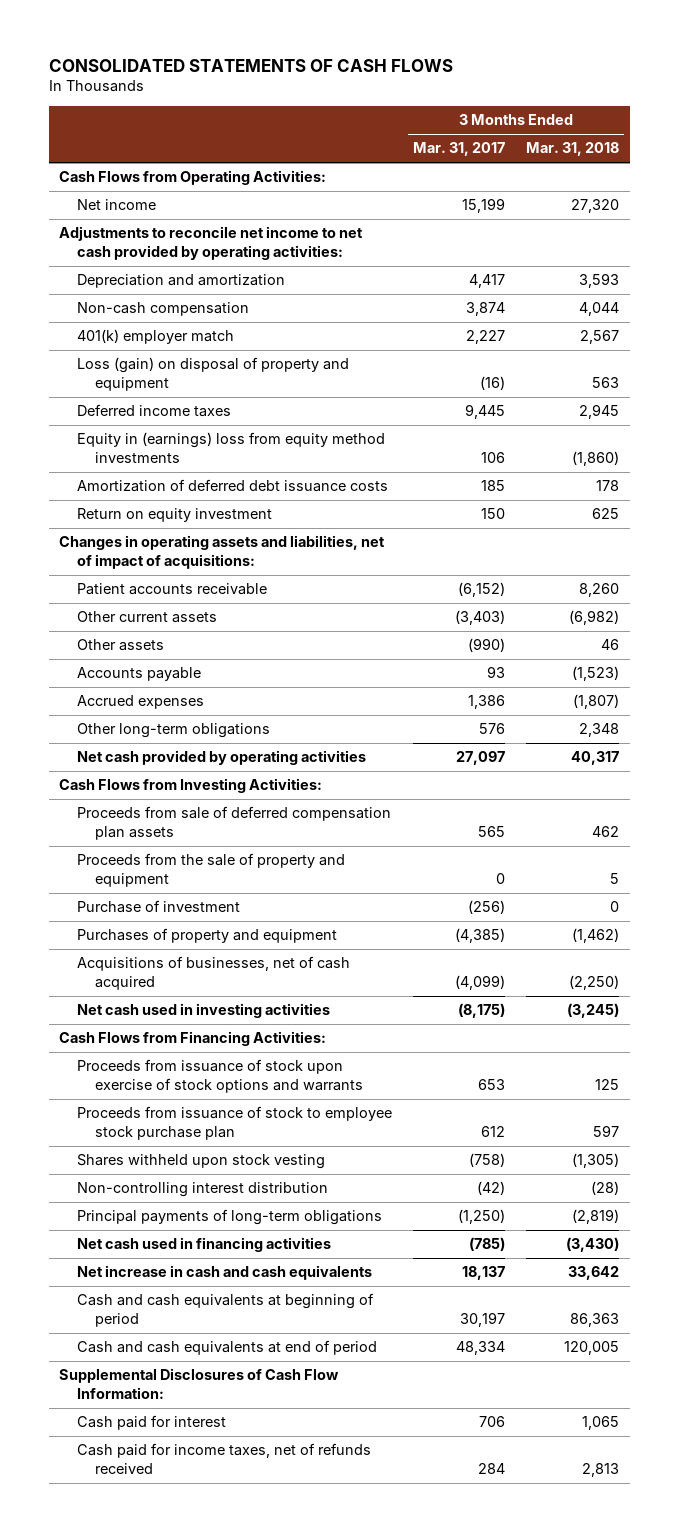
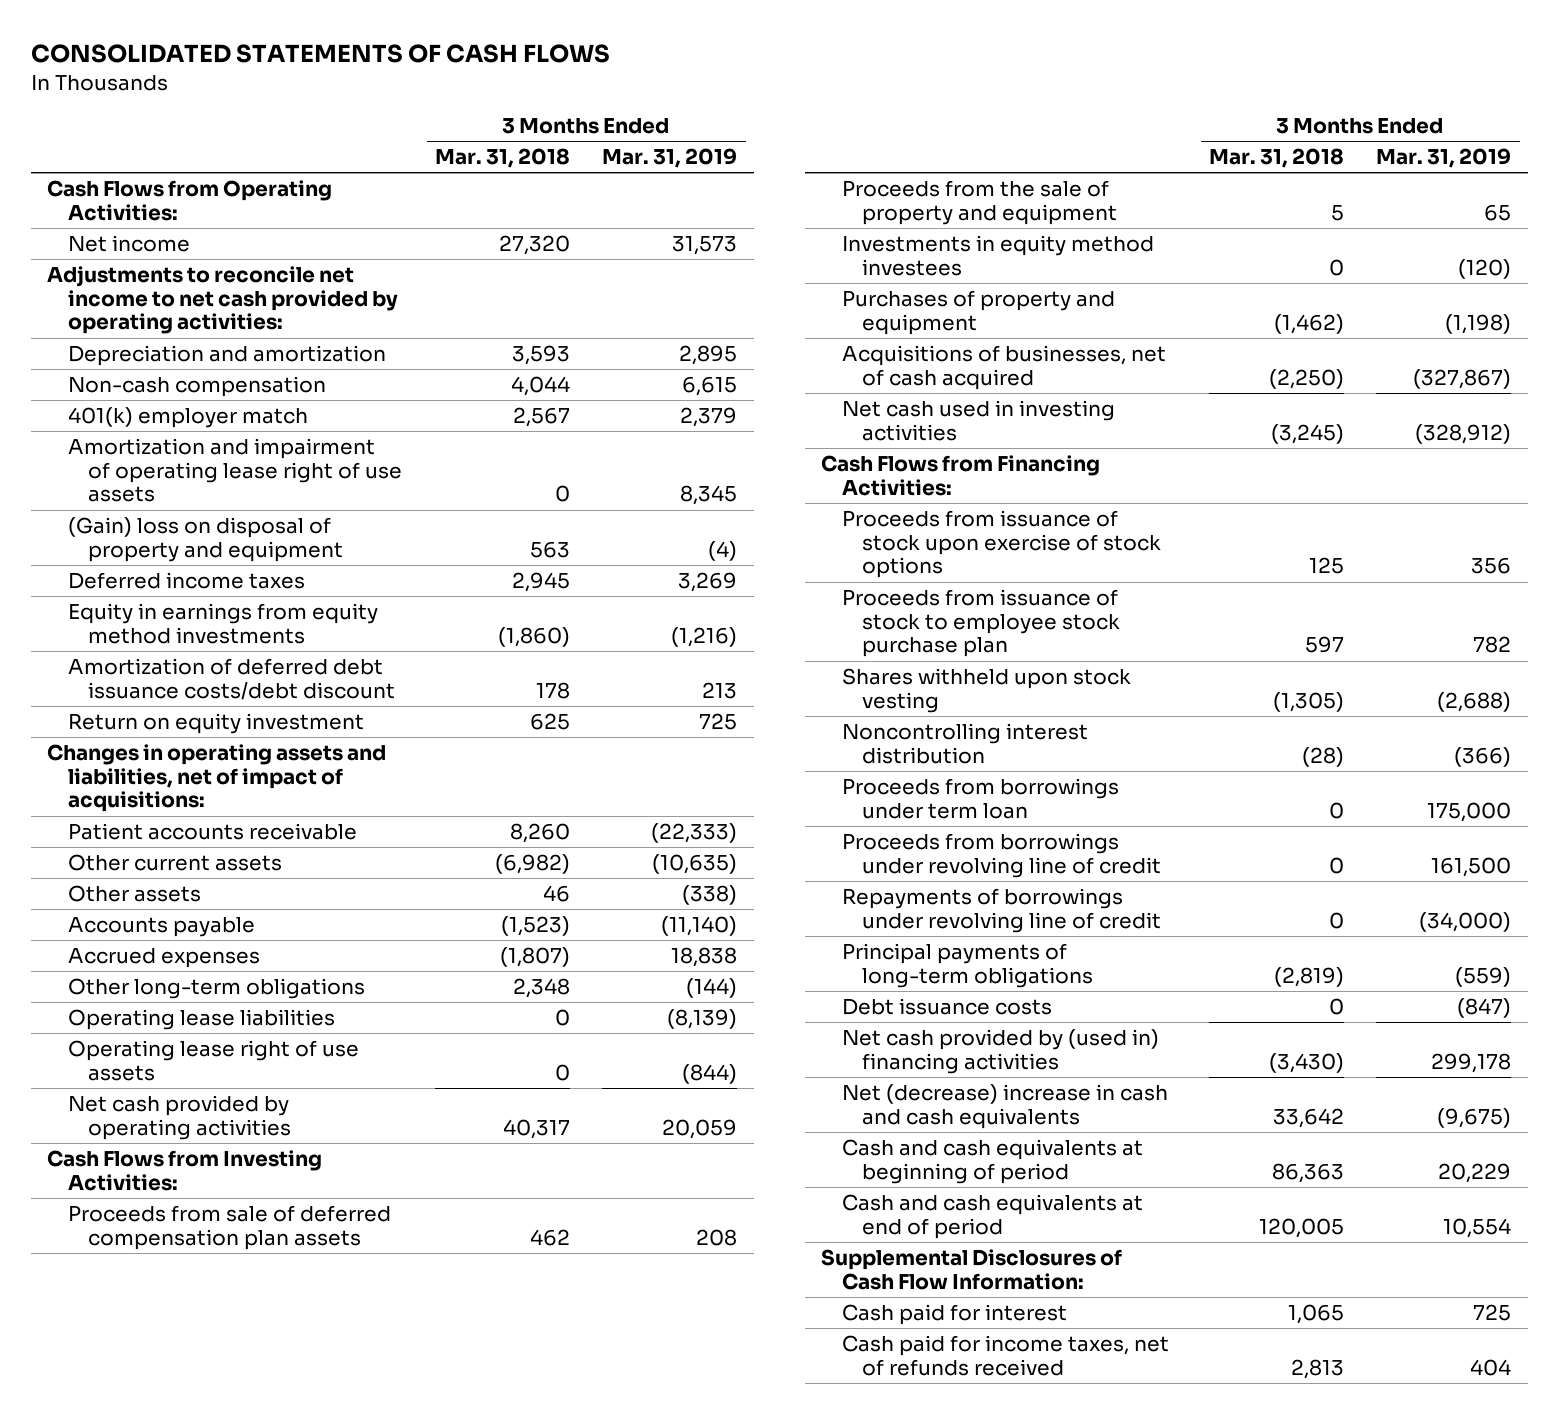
- | 3 Months Ended Mar. 31, 2017 | 3 Months Ended Mar. 31, 2018
+ | 3 Months Ended Mar. 31, 2018 | 3 Months Ended Mar. 31, 2019
- Loss (gain) on disposal of property and equipment | (16) | 563
+ Amortization and impairment of operating lease right of use assets | 0 | 8,345
+ (Gain) loss on disposal of property and equipment | 563 | (4)
- Equity in (earnings) loss from equity method investments | 106 | (1,860)
- Amortization of deferred debt issuance costs | 185 | 178
+ Equity in earnings from equity method investments | (1,860) | (1,216)
+ Amortization of deferred debt issuance costs/debt discount | 178 | 213
+ Operating lease liabilities | 0 | (8,139)
+ Operating lease right of use assets | 0 | (844)
- Purchase of investment | (256) | 0
+ Investments in equity method investees | 0 | (120)
- Proceeds from issuance of stock upon exercise of stock options and warrants | 653 | 125
+ Proceeds from issuance of stock upon exercise of stock options | 125 | 356
- Non-controlling interest distribution | (42) | (28)
+ Noncontrolling interest distribution | (28) | (366)
+ Proceeds from borrowings under term loan | 0 | 175,000
+ Proceeds from borrowings under revolving line of credit | 0 | 161,500
+ Repayments of borrowings under revolving line of credit | 0 | (34,000)
- Net cash used in financing activities | (785) | (3,430)
- Net increase in cash and cash equivalents | 18,137 | 33,642
+ Debt issuance costs | 0 | (847)
+ Net cash provided by (used in) financing activities | (3,430) | 299,178
+ Net (decrease) increase in cash and cash equivalents | 33,642 | (9,675)

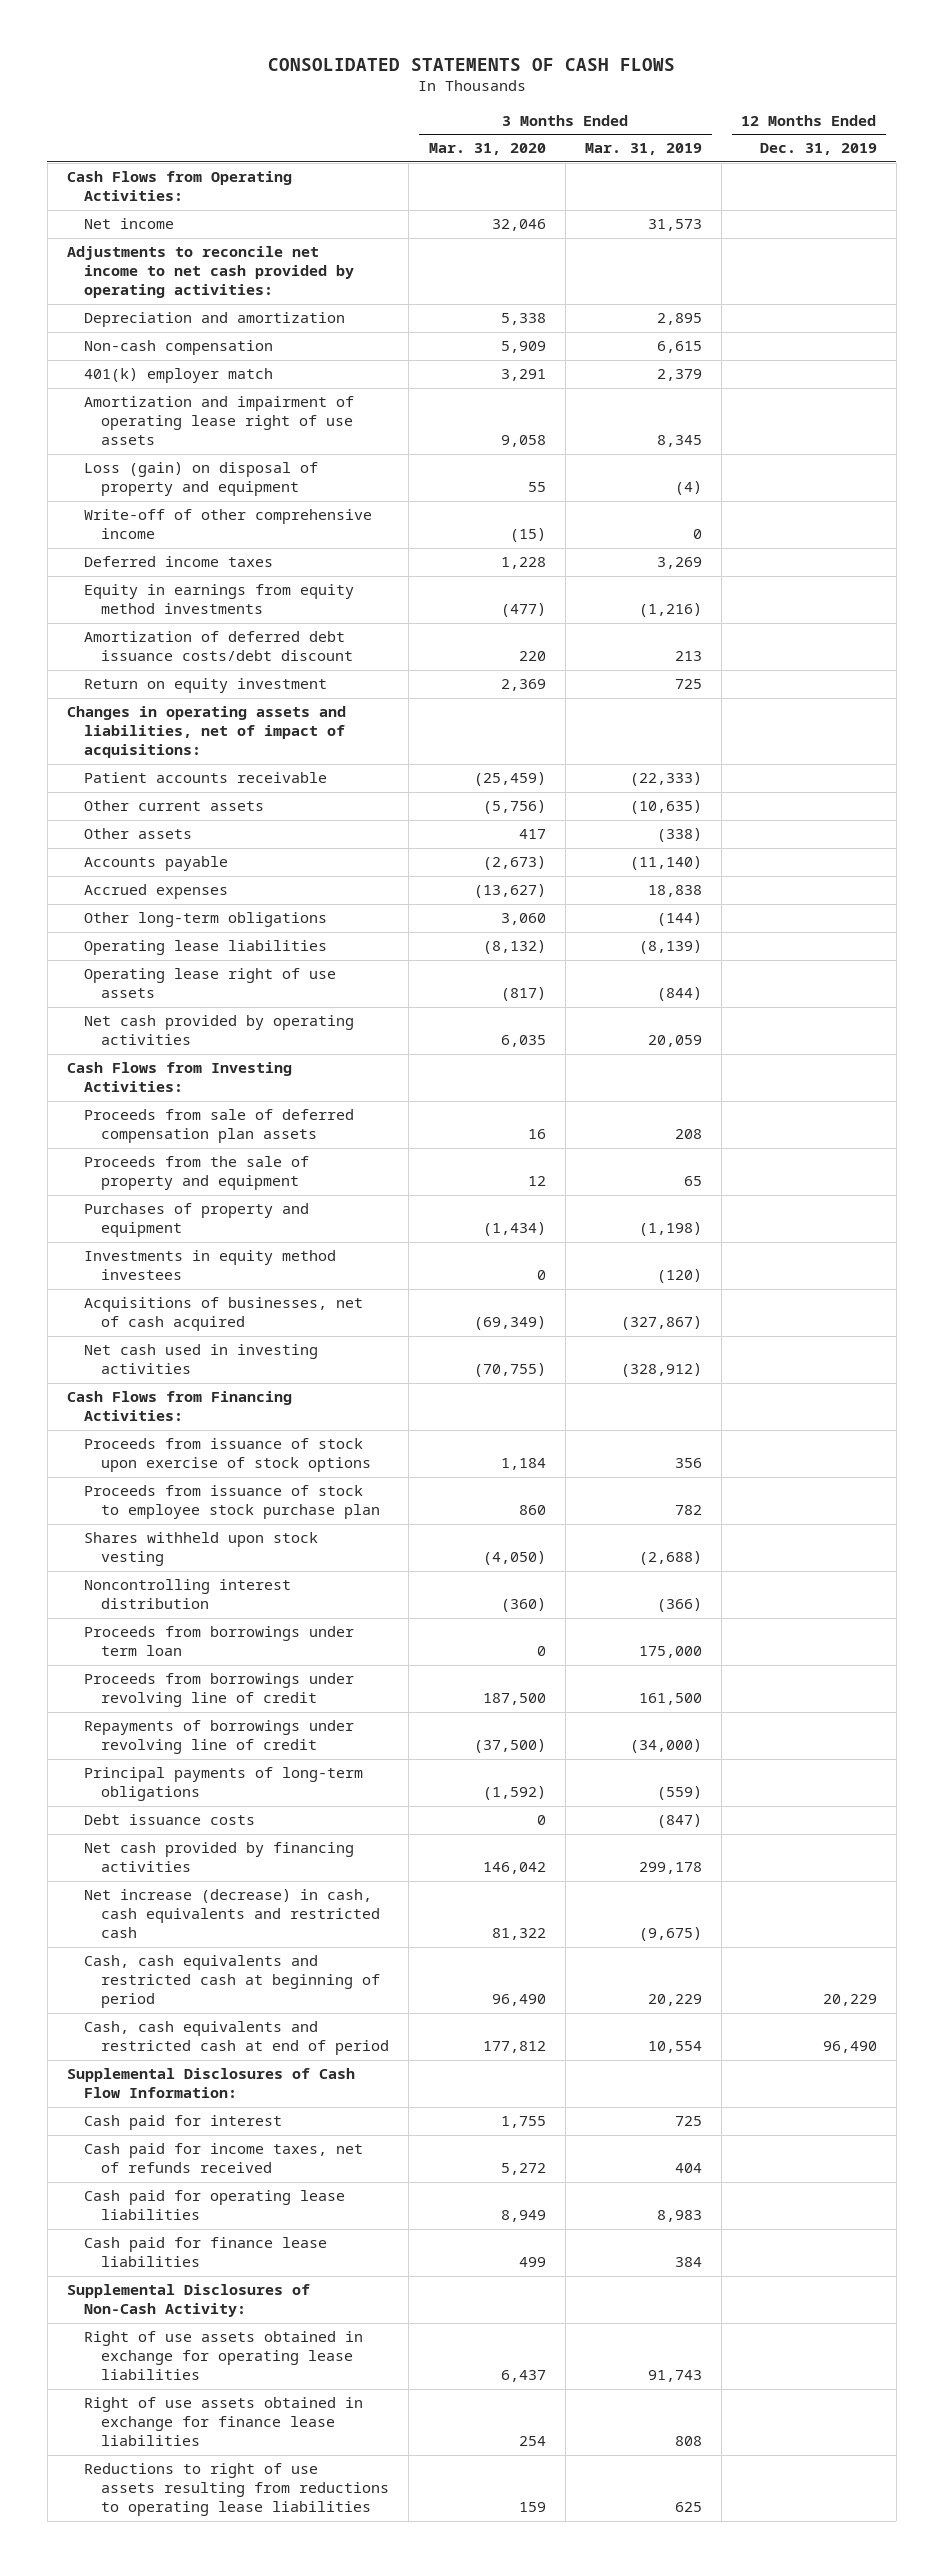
- | 3 Months Ended Mar. 31, 2018 | 3 Months Ended Mar. 31, 2019
+ | 3 Months Ended Mar. 31, 2020 | 3 Months Ended Mar. 31, 2019 | 12 Months Ended Dec. 31, 2019
- (Gain) loss on disposal of property and equipment | 563 | (4)
+ Loss (gain) on disposal of property and equipment | 55 | (4) |
+ Write-off of other comprehensive income | (15) | 0 |
moved down: Investments in equity method investees | 0 | (120) |
- Net cash provided by (used in) financing activities | (3,430) | 299,178
- Net (decrease) increase in cash and cash equivalents | 33,642 | (9,675)
- Cash and cash equivalents at beginning of period | 86,363 | 20,229
- Cash and cash equivalents at end of period | 120,005 | 10,554
+ Net cash provided by financing activities | 146,042 | 299,178 |
+ Net increase (decrease) in cash, cash equivalents and restricted cash | 81,322 | (9,675) |
+ Cash, cash equivalents and restricted cash at beginning of period | 96,490 | 20,229 | 20,229
+ Cash, cash equivalents and restricted cash at end of period | 177,812 | 10,554 | 96,490
+ Cash paid for operating lease liabilities | 8,949 | 8,983 |
+ Cash paid for finance lease liabilities | 499 | 384 |
+ Supplemental Disclosures of Non-Cash Activity:
+ Right of use assets obtained in exchange for operating lease liabilities | 6,437 | 91,743 |
+ Right of use assets obtained in exchange for finance lease liabilities | 254 | 808 |
+ Reductions to right of use assets resulting from reductions to operating lease liabilities | 159 | 625 |

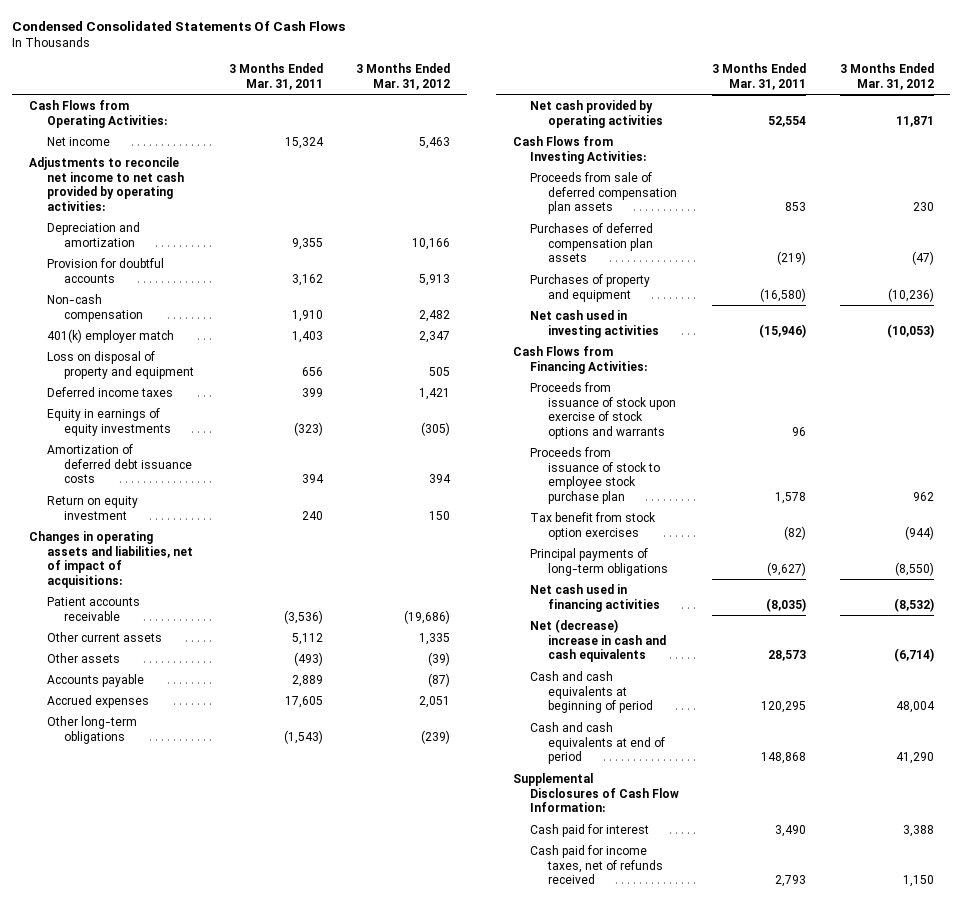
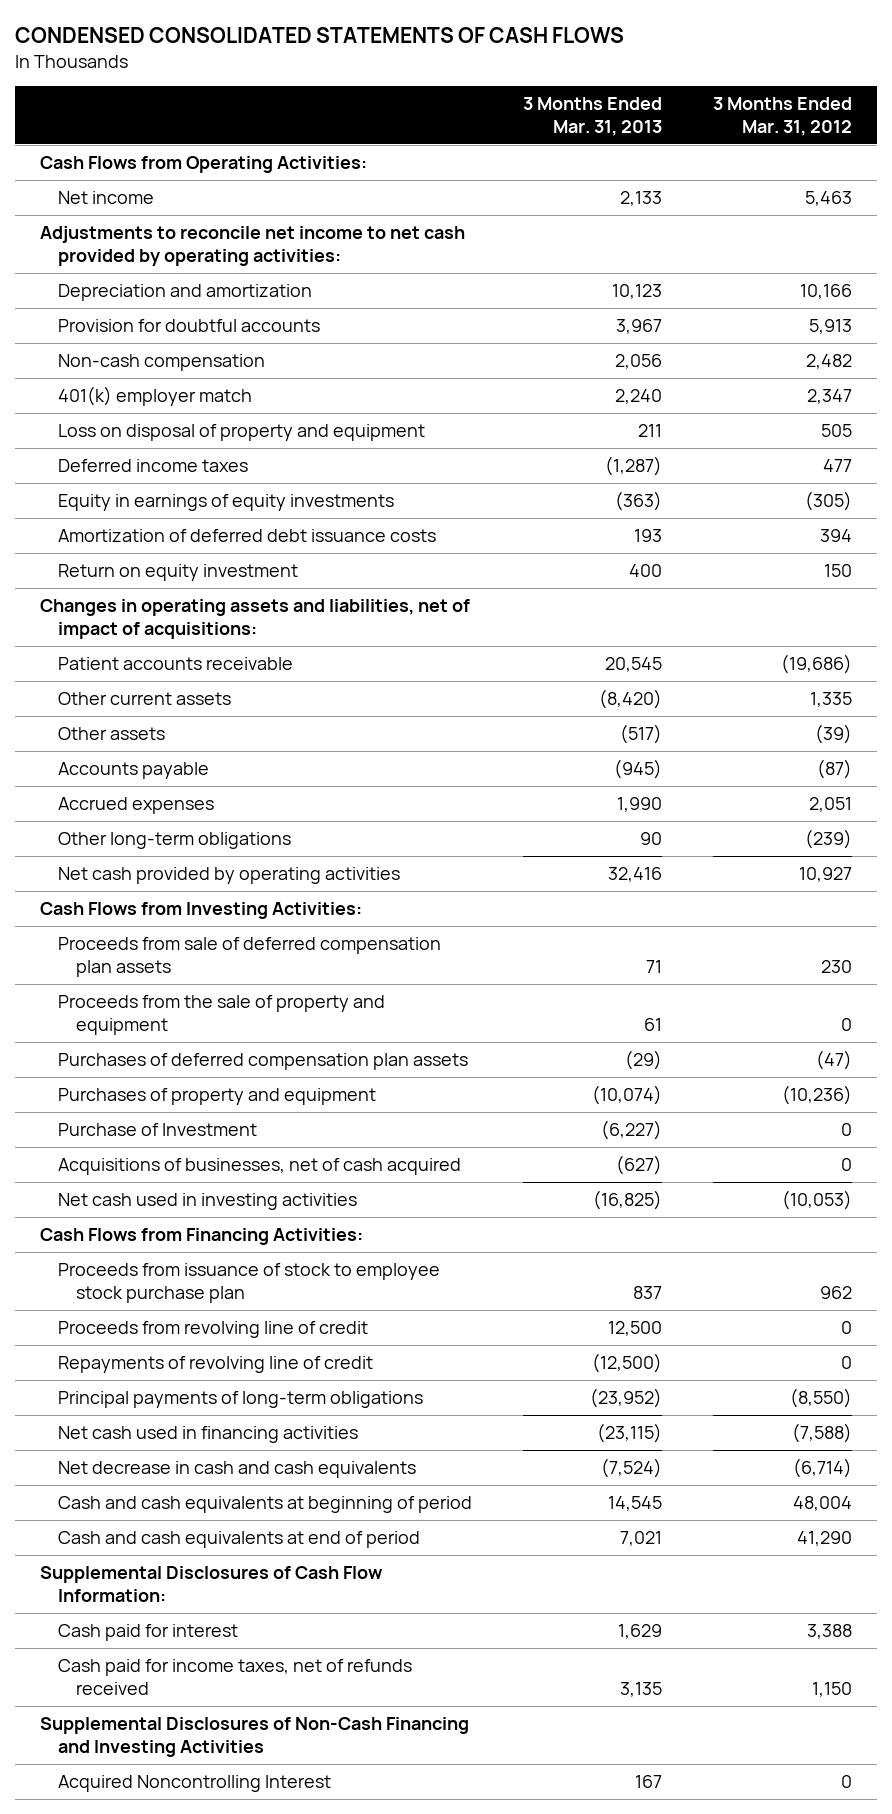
- Condensed Consolidated Statements Of Cash Flows
+ CONDENSED CONSOLIDATED STATEMENTS OF CASH FLOWS
- | 3 Months Ended Mar. 31, 2011 | 3 Months Ended Mar. 31, 2012
+ | 3 Months Ended Mar. 31, 2013 | 3 Months Ended Mar. 31, 2012
- Deferred income taxes | 399 | 1,421
+ Deferred income taxes | (1,287) | 477
- Net cash provided by operating activities | 52,554 | 11,871
+ Net cash provided by operating activities | 32,416 | 10,927
+ Proceeds from the sale of property and equipment | 61 | 0
+ Purchase of Investment | (6,227) | 0
+ Acquisitions of businesses, net of cash acquired | (627) | 0
- Proceeds from issuance of stock upon exercise of stock options and warrants | 96 |
- Tax benefit from stock option exercises | (82) | (944)
+ Proceeds from revolving line of credit | 12,500 | 0
+ Repayments of revolving line of credit | (12,500) | 0
- Net cash used in financing activities | (8,035) | (8,532)
- Net (decrease) increase in cash and cash equivalents | 28,573 | (6,714)
+ Net cash used in financing activities | (23,115) | (7,588)
+ Net decrease in cash and cash equivalents | (7,524) | (6,714)
+ Supplemental Disclosures of Non-Cash Financing and Investing Activities
+ Acquired Noncontrolling Interest | 167 | 0

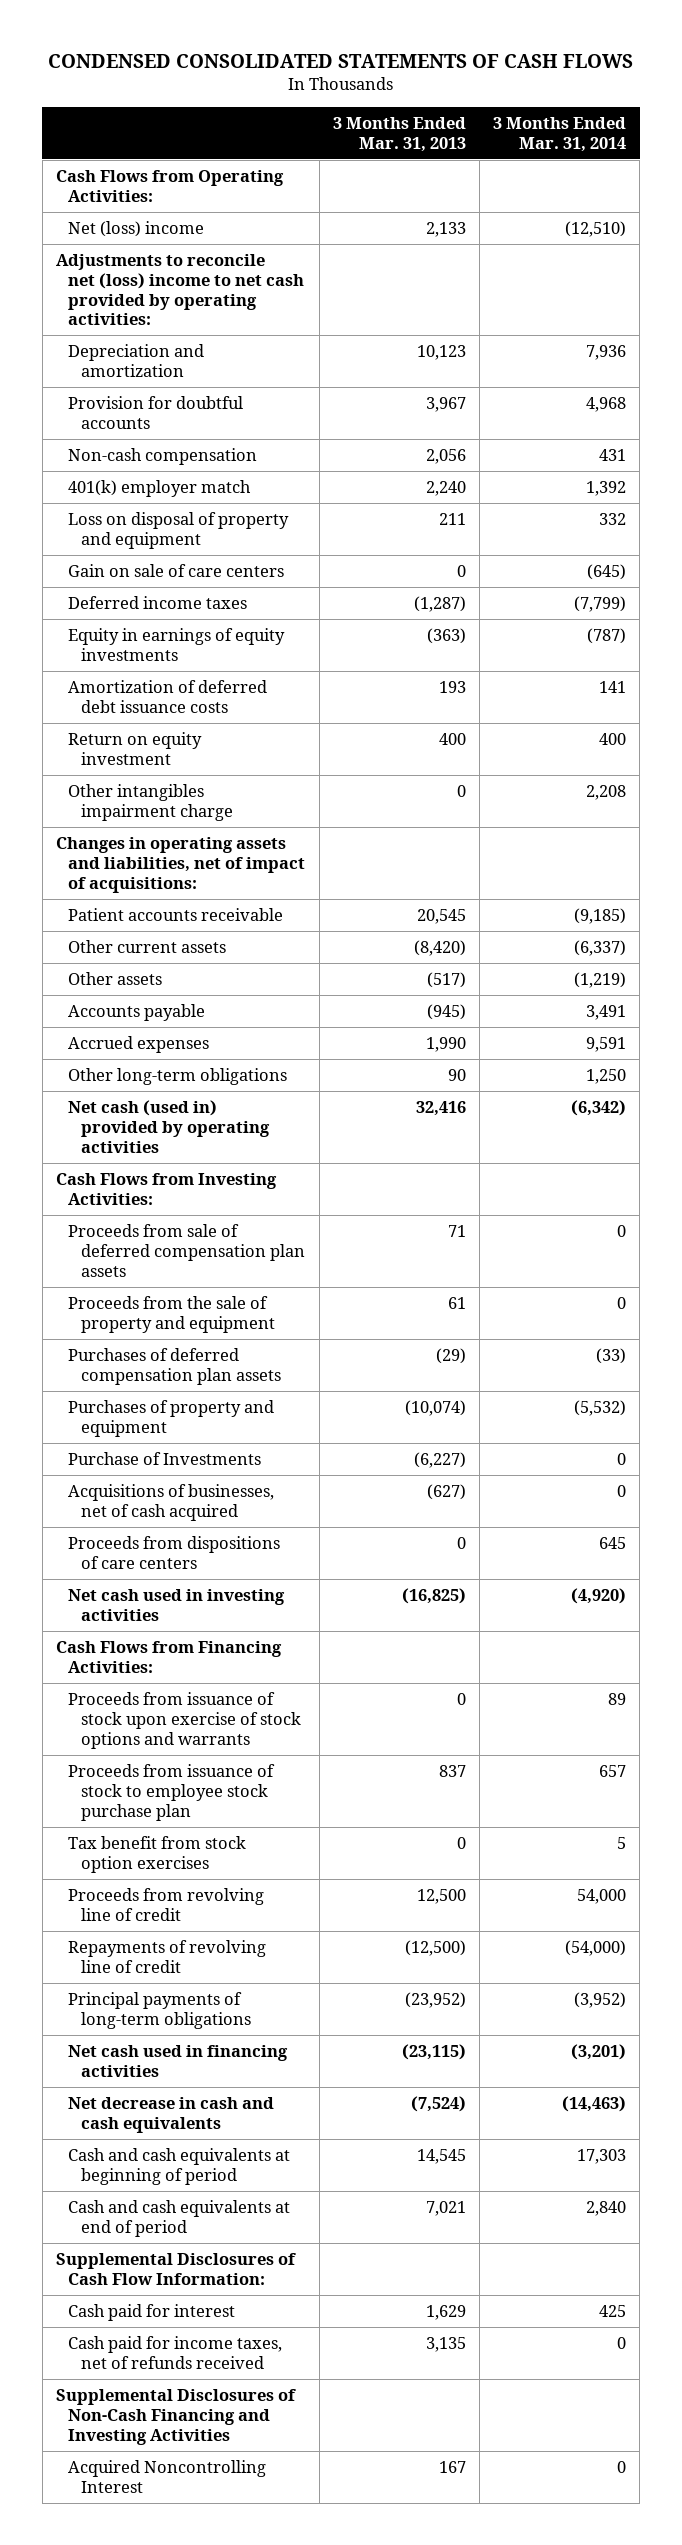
- | 3 Months Ended Mar. 31, 2013 | 3 Months Ended Mar. 31, 2012
+ | 3 Months Ended Mar. 31, 2013 | 3 Months Ended Mar. 31, 2014
- Net income | 2,133 | 5,463
- Adjustments to reconcile net income to net cash provided by operating activities:
+ Net (loss) income | 2,133 | (12,510)
+ Adjustments to reconcile net (loss) income to net cash provided by operating activities:
+ Gain on sale of care centers | 0 | (645)
+ Other intangibles impairment charge | 0 | 2,208
- Net cash provided by operating activities | 32,416 | 10,927
+ Net cash (used in) provided by operating activities | 32,416 | (6,342)
- Purchase of Investment | (6,227) | 0
+ Purchase of Investments | (6,227) | 0
+ Proceeds from dispositions of care centers | 0 | 645
+ Proceeds from issuance of stock upon exercise of stock options and warrants | 0 | 89
+ Tax benefit from stock option exercises | 0 | 5

